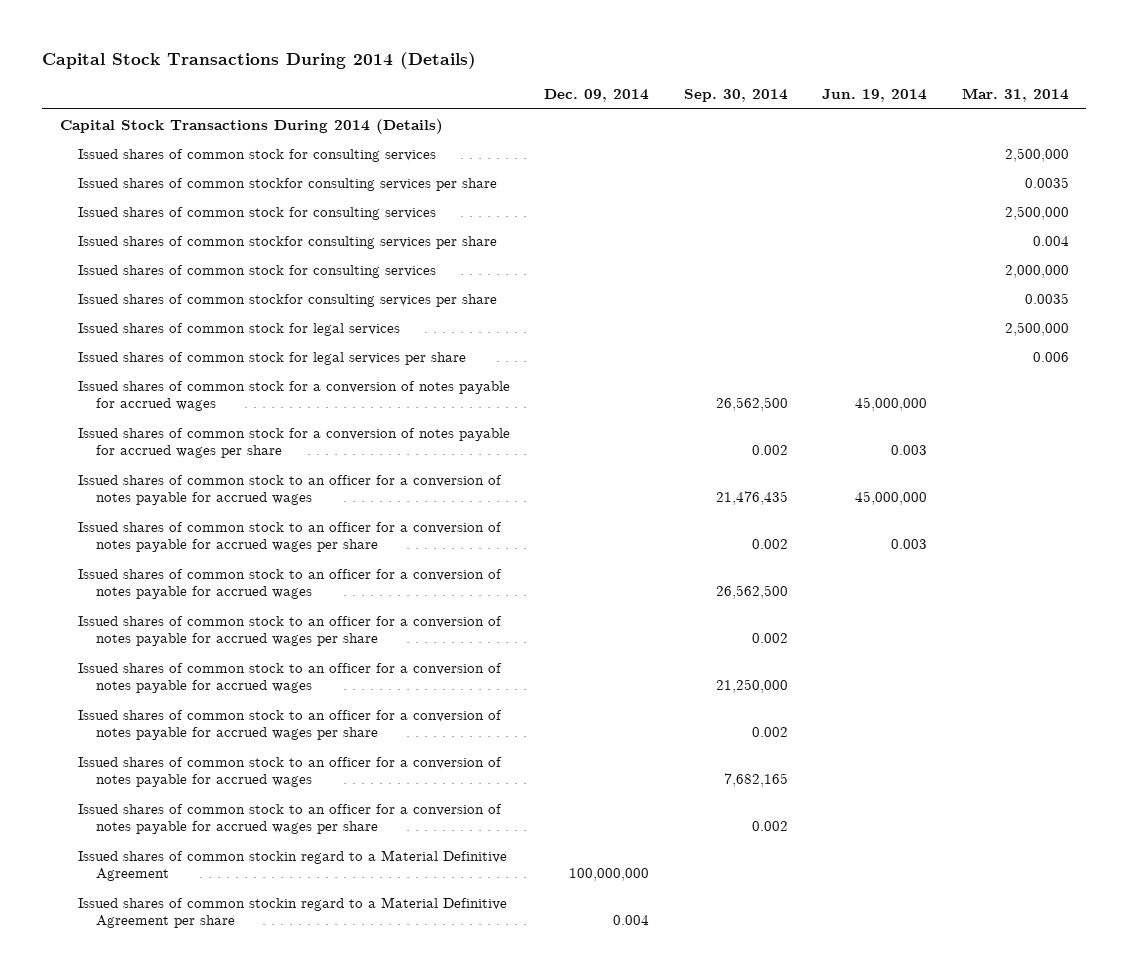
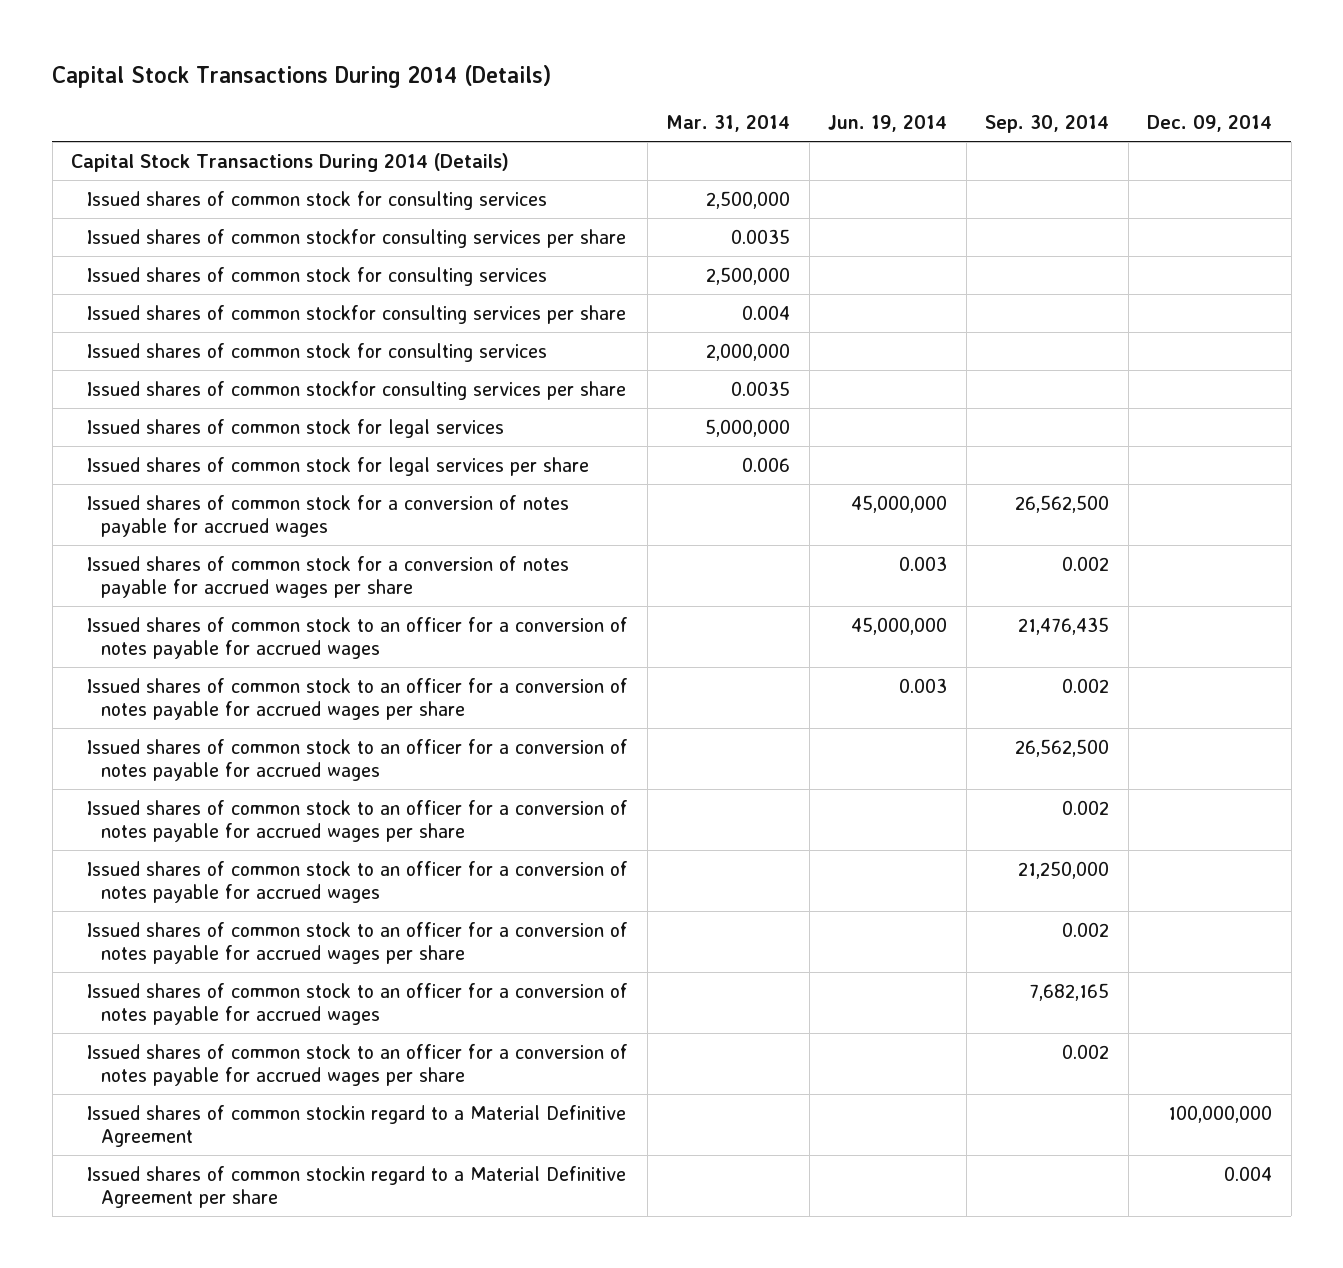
- | Dec. 09, 2014 | Sep. 30, 2014 | Jun. 19, 2014 | Mar. 31, 2014
+ | Mar. 31, 2014 | Jun. 19, 2014 | Sep. 30, 2014 | Dec. 09, 2014
- Issued shares of common stock for legal services | | | | 2,500,000
+ Issued shares of common stock for legal services | 5,000,000 | | |

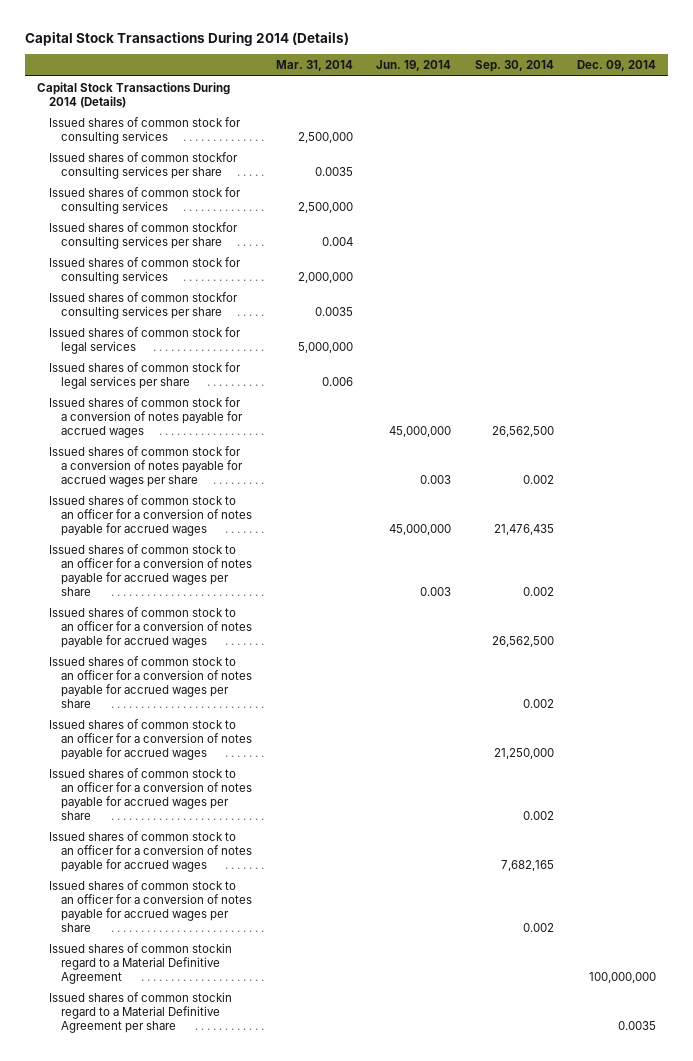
- Issued shares of common stockin regard to a Material Definitive Agreement per share | | | | 0.004
+ Issued shares of common stockin regard to a Material Definitive Agreement per share | | | | 0.0035

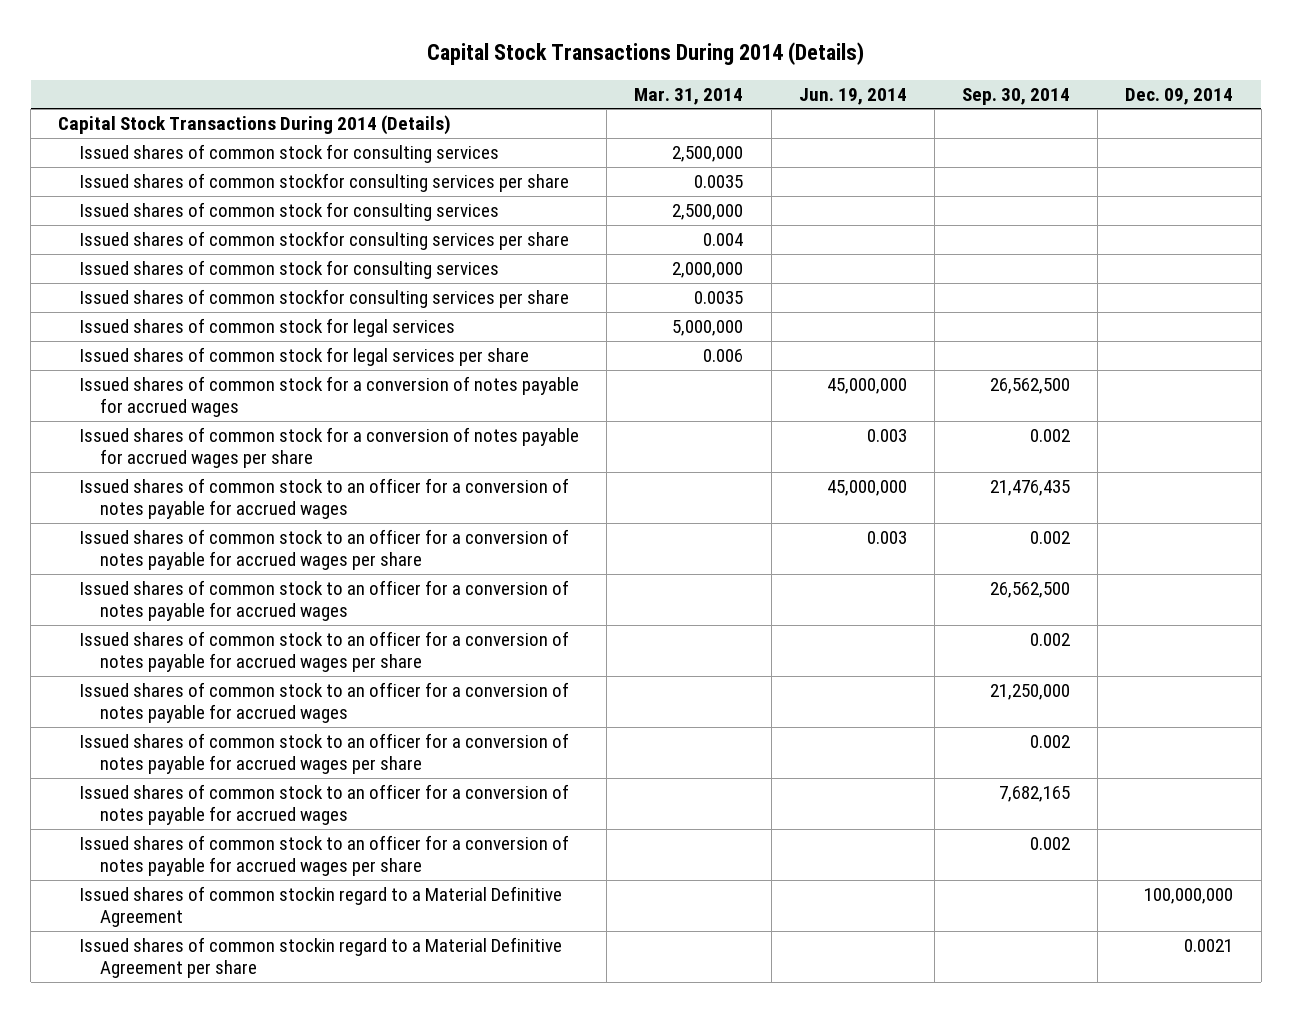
- Issued shares of common stockin regard to a Material Definitive Agreement per share | | | | 0.0035
+ Issued shares of common stockin regard to a Material Definitive Agreement per share | | | | 0.0021

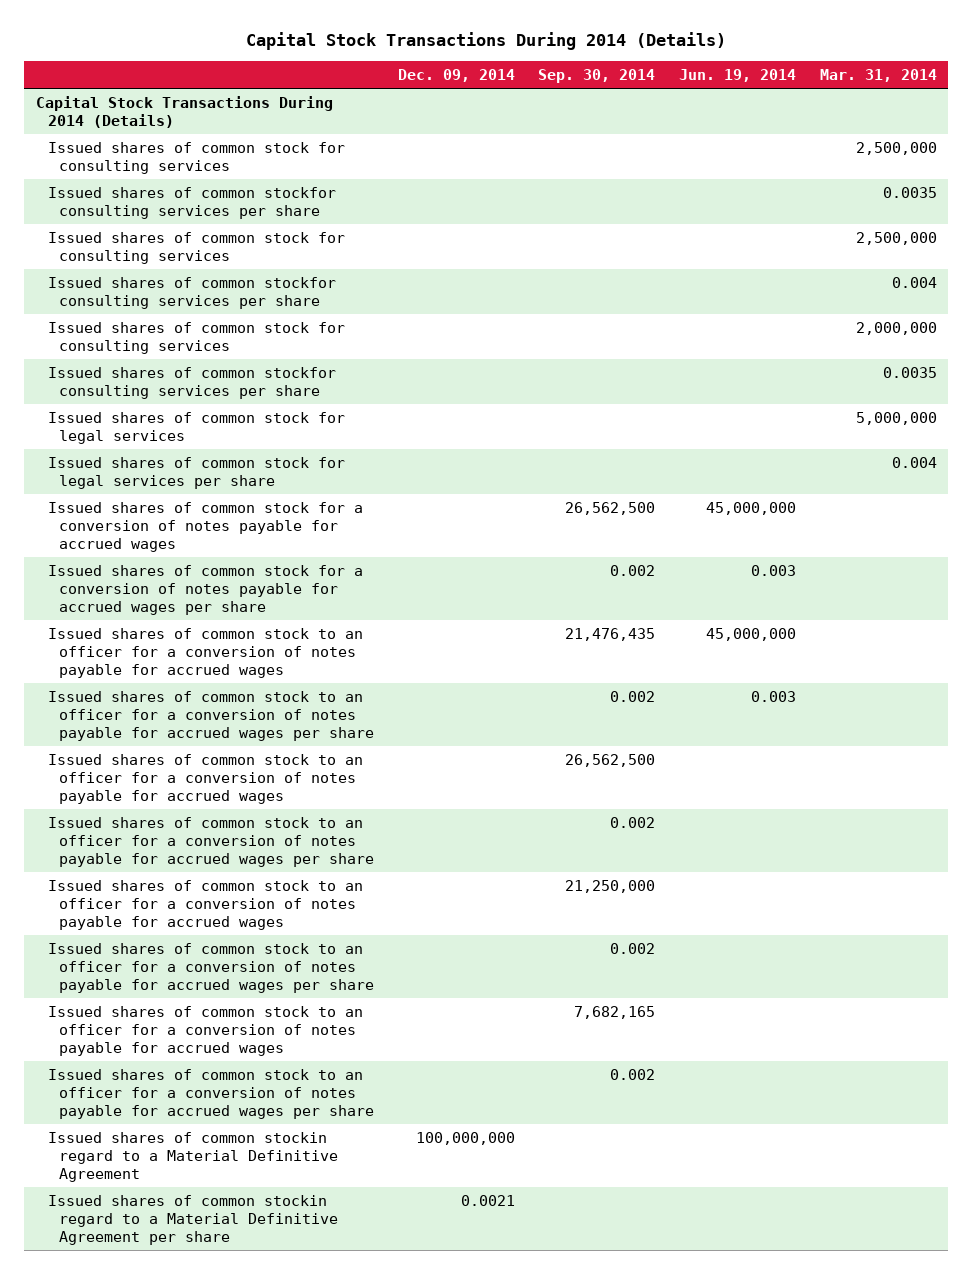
- | Mar. 31, 2014 | Jun. 19, 2014 | Sep. 30, 2014 | Dec. 09, 2014
+ | Dec. 09, 2014 | Sep. 30, 2014 | Jun. 19, 2014 | Mar. 31, 2014
- Issued shares of common stock for legal services per share | 0.006 | | |
+ Issued shares of common stock for legal services per share | | | | 0.004

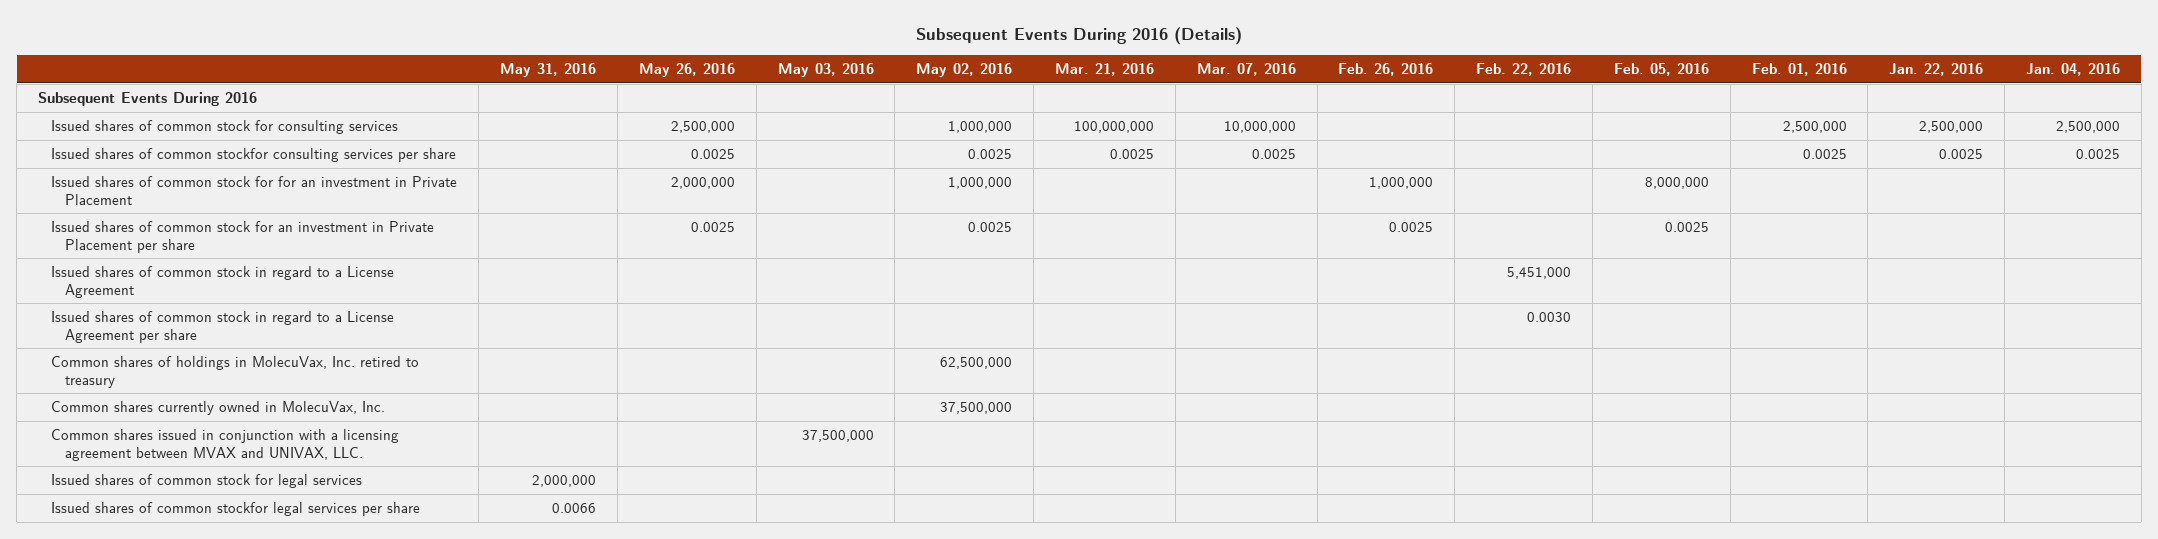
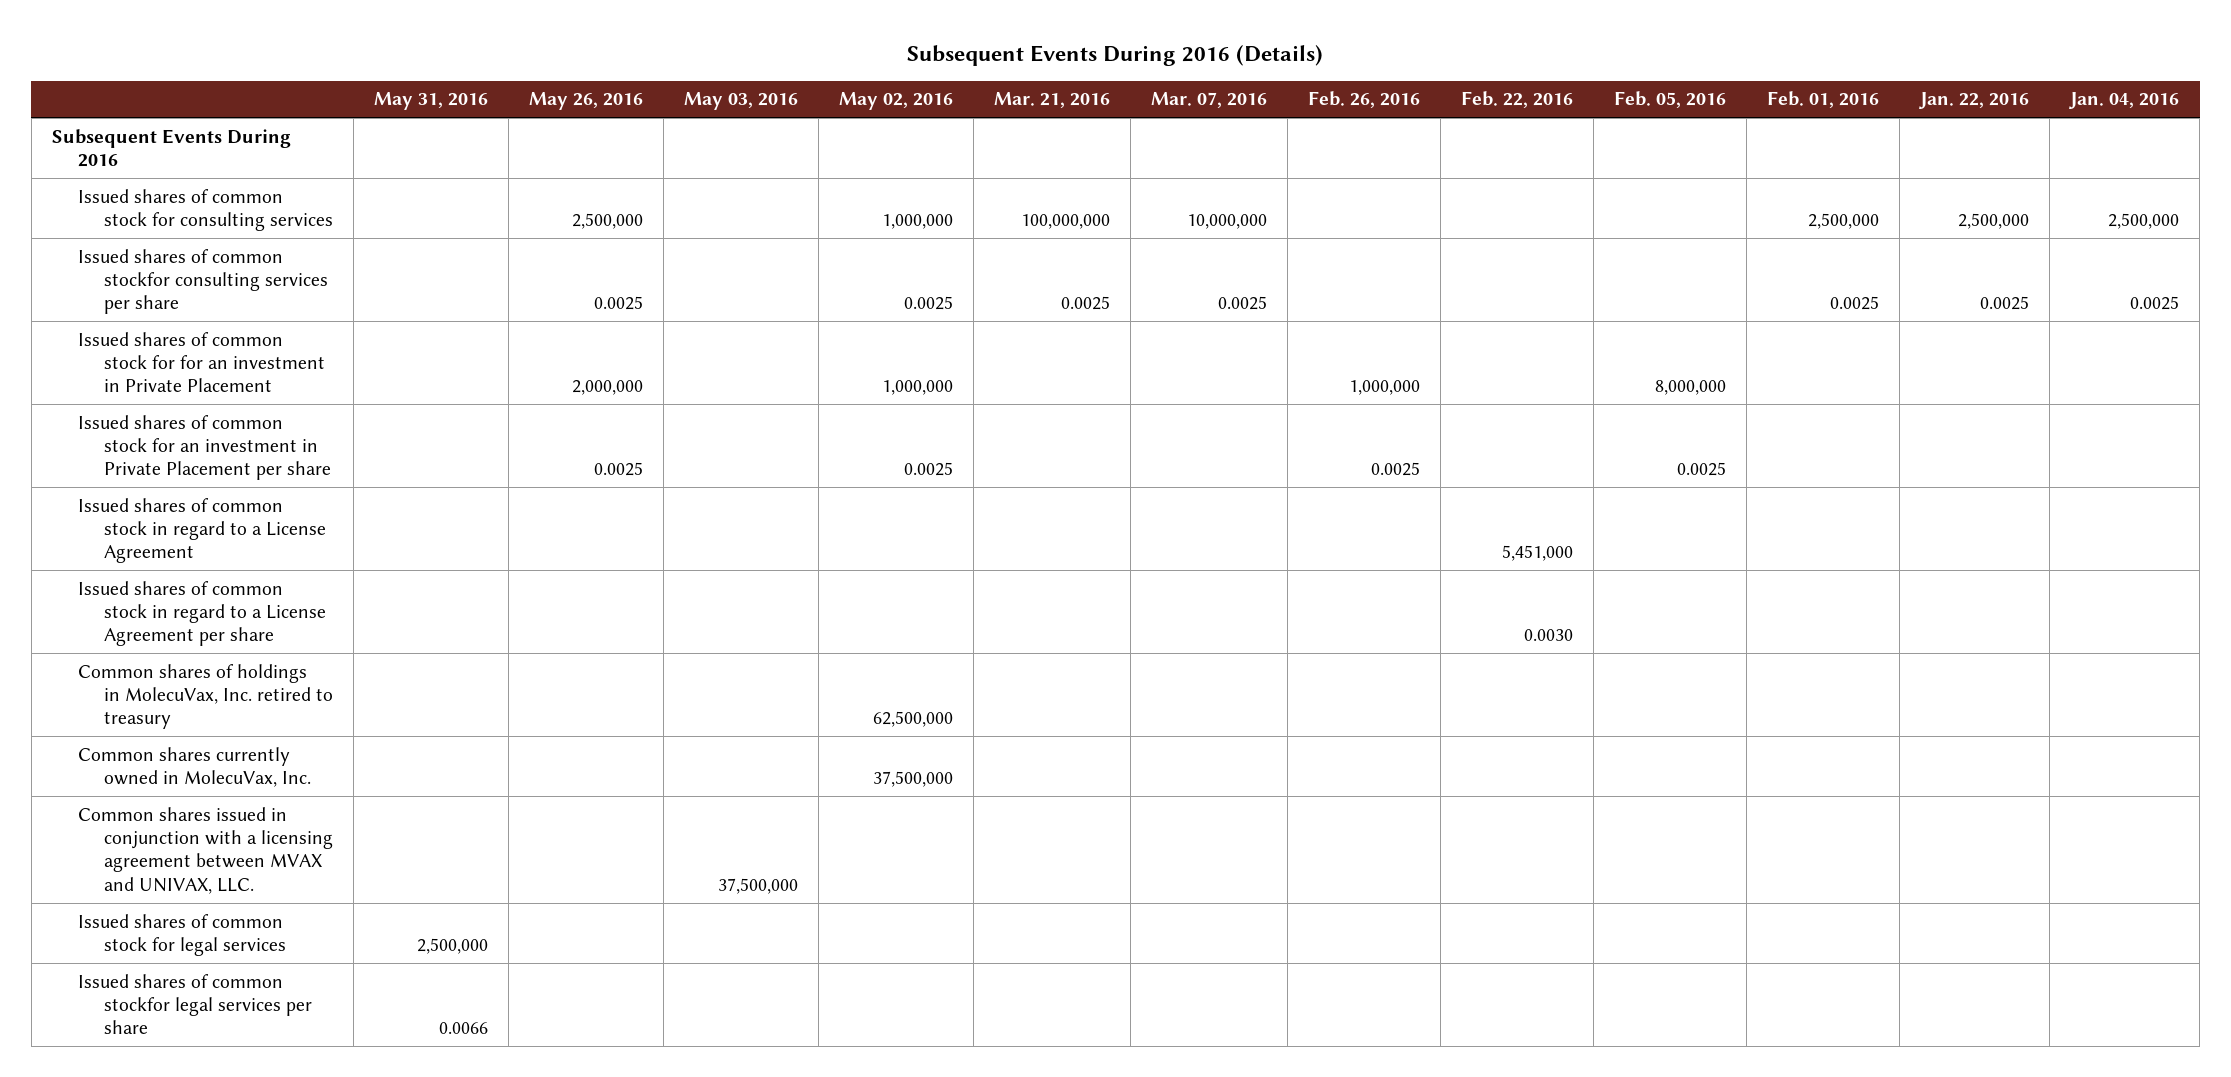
- Issued shares of common stock for legal services | 2,000,000 | | | | | | | | | | |
+ Issued shares of common stock for legal services | 2,500,000 | | | | | | | | | | |

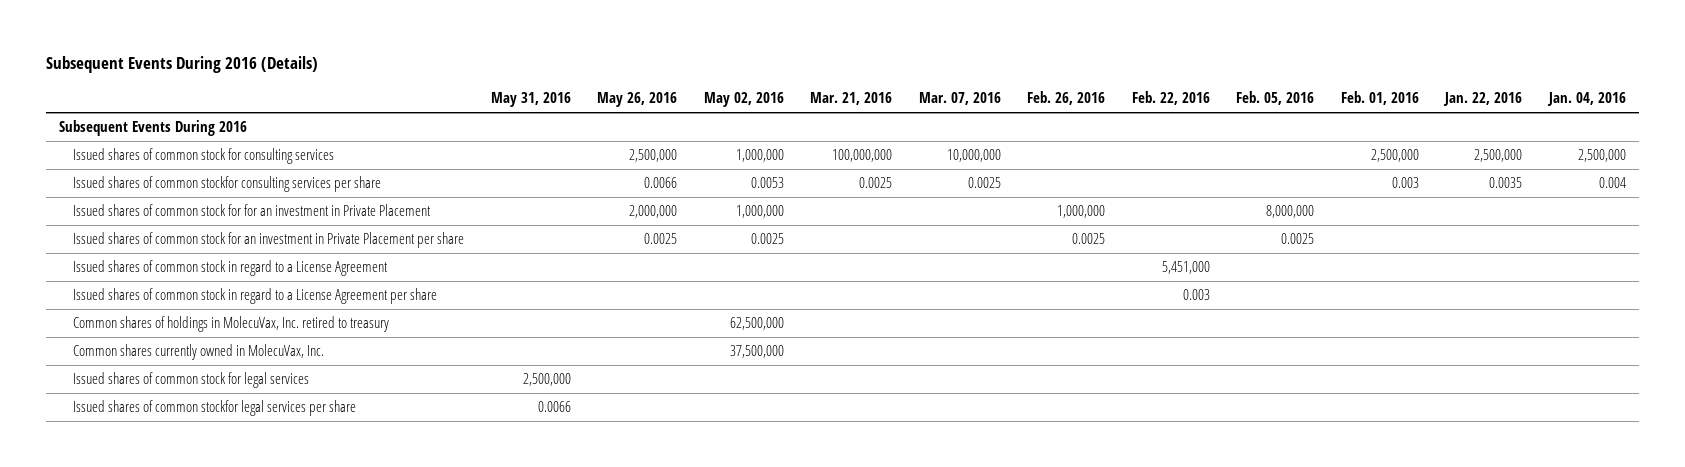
- | May 31, 2016 | May 26, 2016 | May 03, 2016 | May 02, 2016 | Mar. 21, 2016 | Mar. 07, 2016 | Feb. 26, 2016 | Feb. 22, 2016 | Feb. 05, 2016 | Feb. 01, 2016 | Jan. 22, 2016 | Jan. 04, 2016
+ | May 31, 2016 | May 26, 2016 | May 02, 2016 | Mar. 21, 2016 | Mar. 07, 2016 | Feb. 26, 2016 | Feb. 22, 2016 | Feb. 05, 2016 | Feb. 01, 2016 | Jan. 22, 2016 | Jan. 04, 2016
- Issued shares of common stockfor consulting services per share | | 0.0025 | | 0.0025 | 0.0025 | 0.0025 | | | | 0.0025 | 0.0025 | 0.0025
+ Issued shares of common stockfor consulting services per share | | 0.0066 | 0.0053 | 0.0025 | 0.0025 | | | | 0.003 | 0.0035 | 0.004
- Issued shares of common stock in regard to a License Agreement per share | | | | | | | | 0.0030 | | | |
+ Issued shares of common stock in regard to a License Agreement per share | | | | | | | 0.003 | | | |
- Common shares issued in conjunction with a licensing agreement between MVAX and UNIVAX, LLC. | | | 37,500,000 | | | | | | | | |

